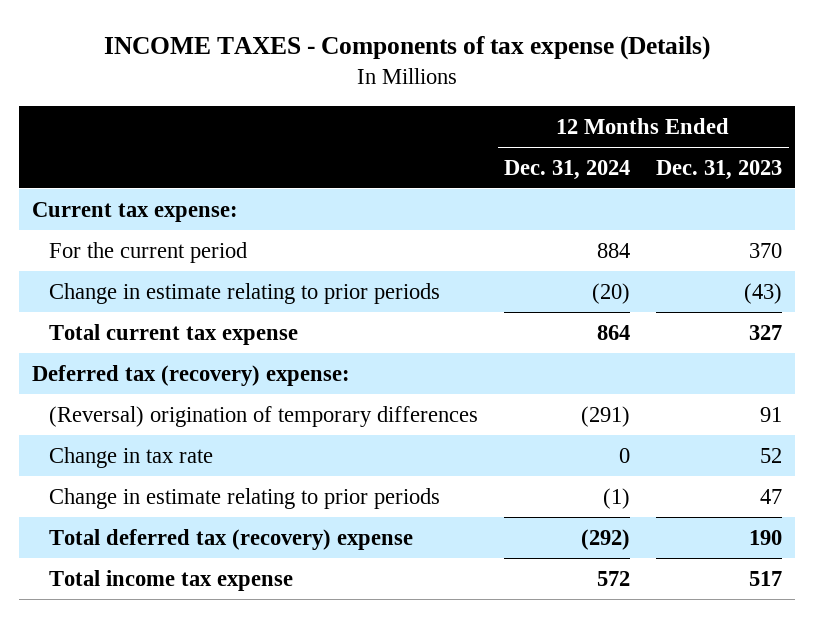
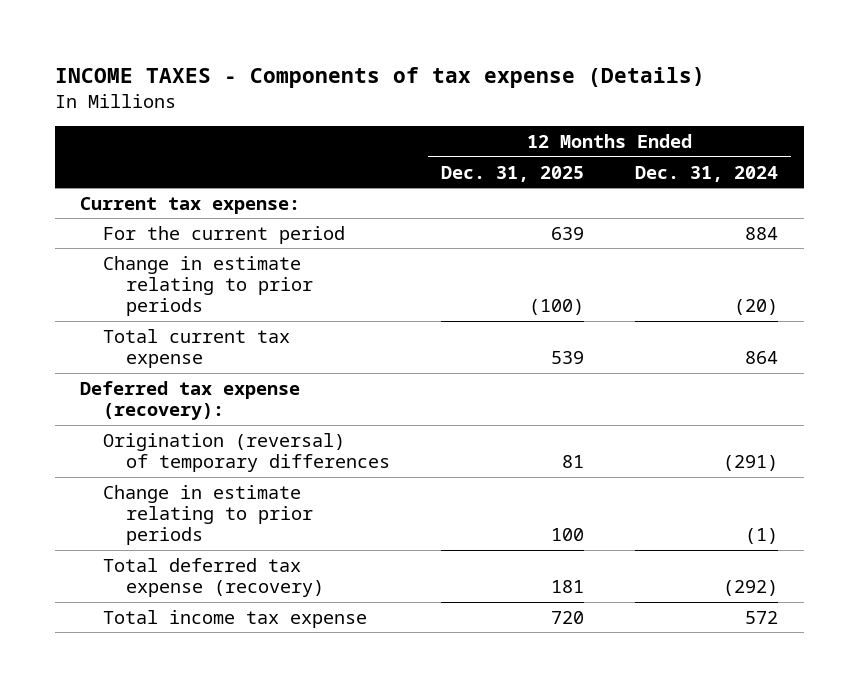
- | 12 Months Ended Dec. 31, 2024 | 12 Months Ended Dec. 31, 2023
+ | 12 Months Ended Dec. 31, 2025 | 12 Months Ended Dec. 31, 2024
- Deferred tax (recovery) expense:
- (Reversal) origination of temporary differences | (291) | 91
- Change in tax rate | 0 | 52
+ Deferred tax expense (recovery):
+ Origination (reversal) of temporary differences | 81 | (291)
- Total deferred tax (recovery) expense | (292) | 190
+ Total deferred tax expense (recovery) | 181 | (292)

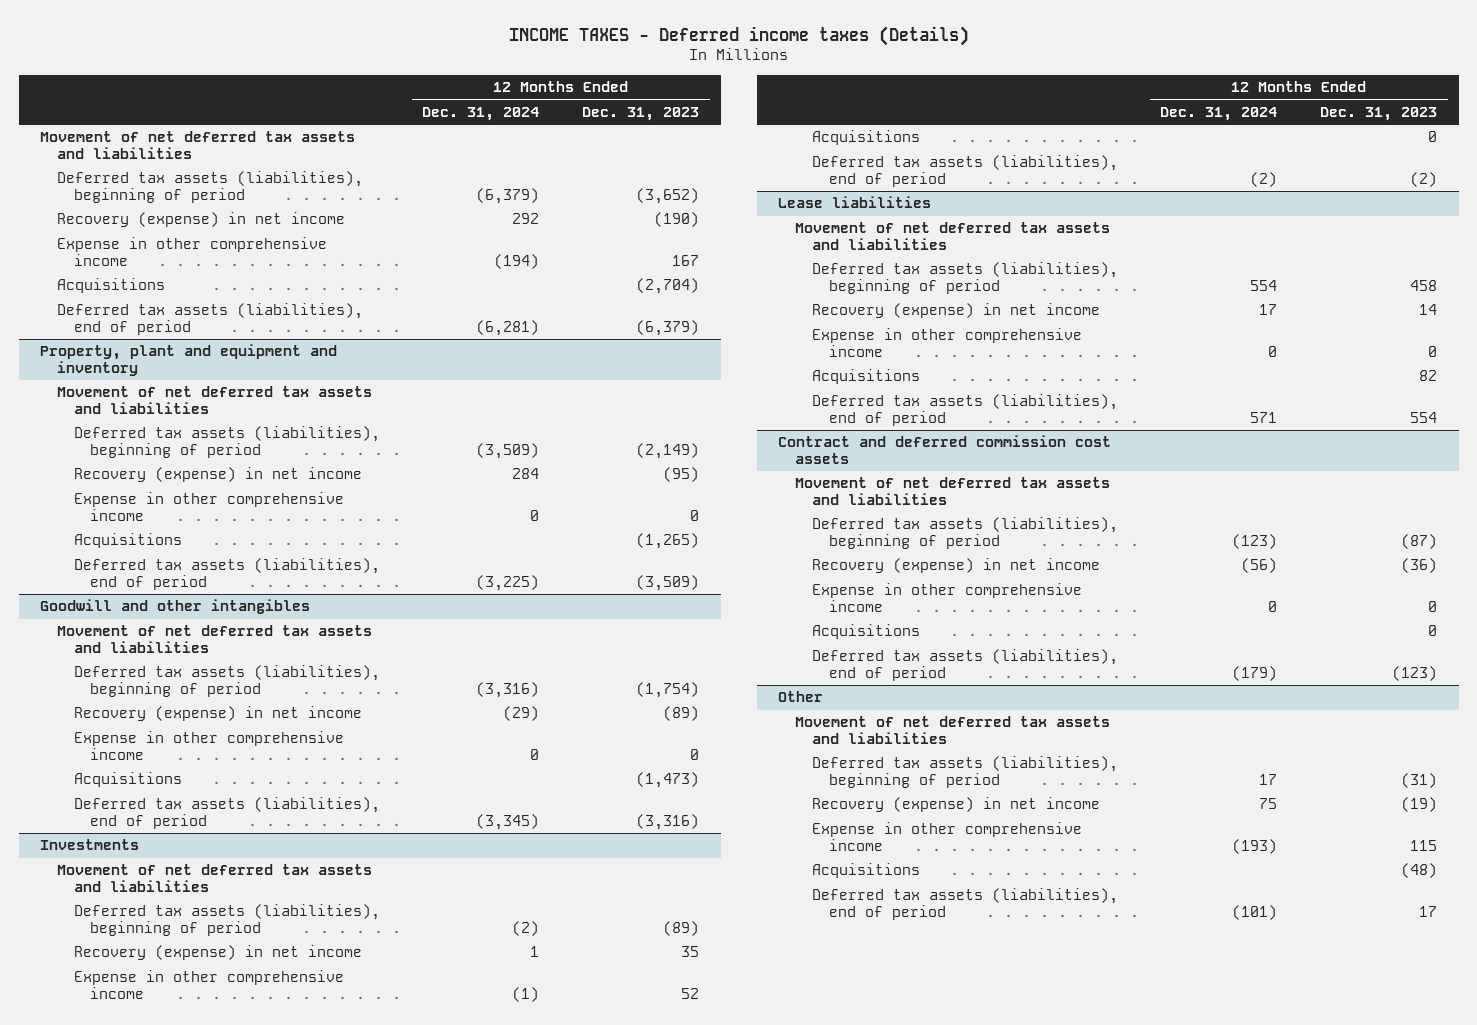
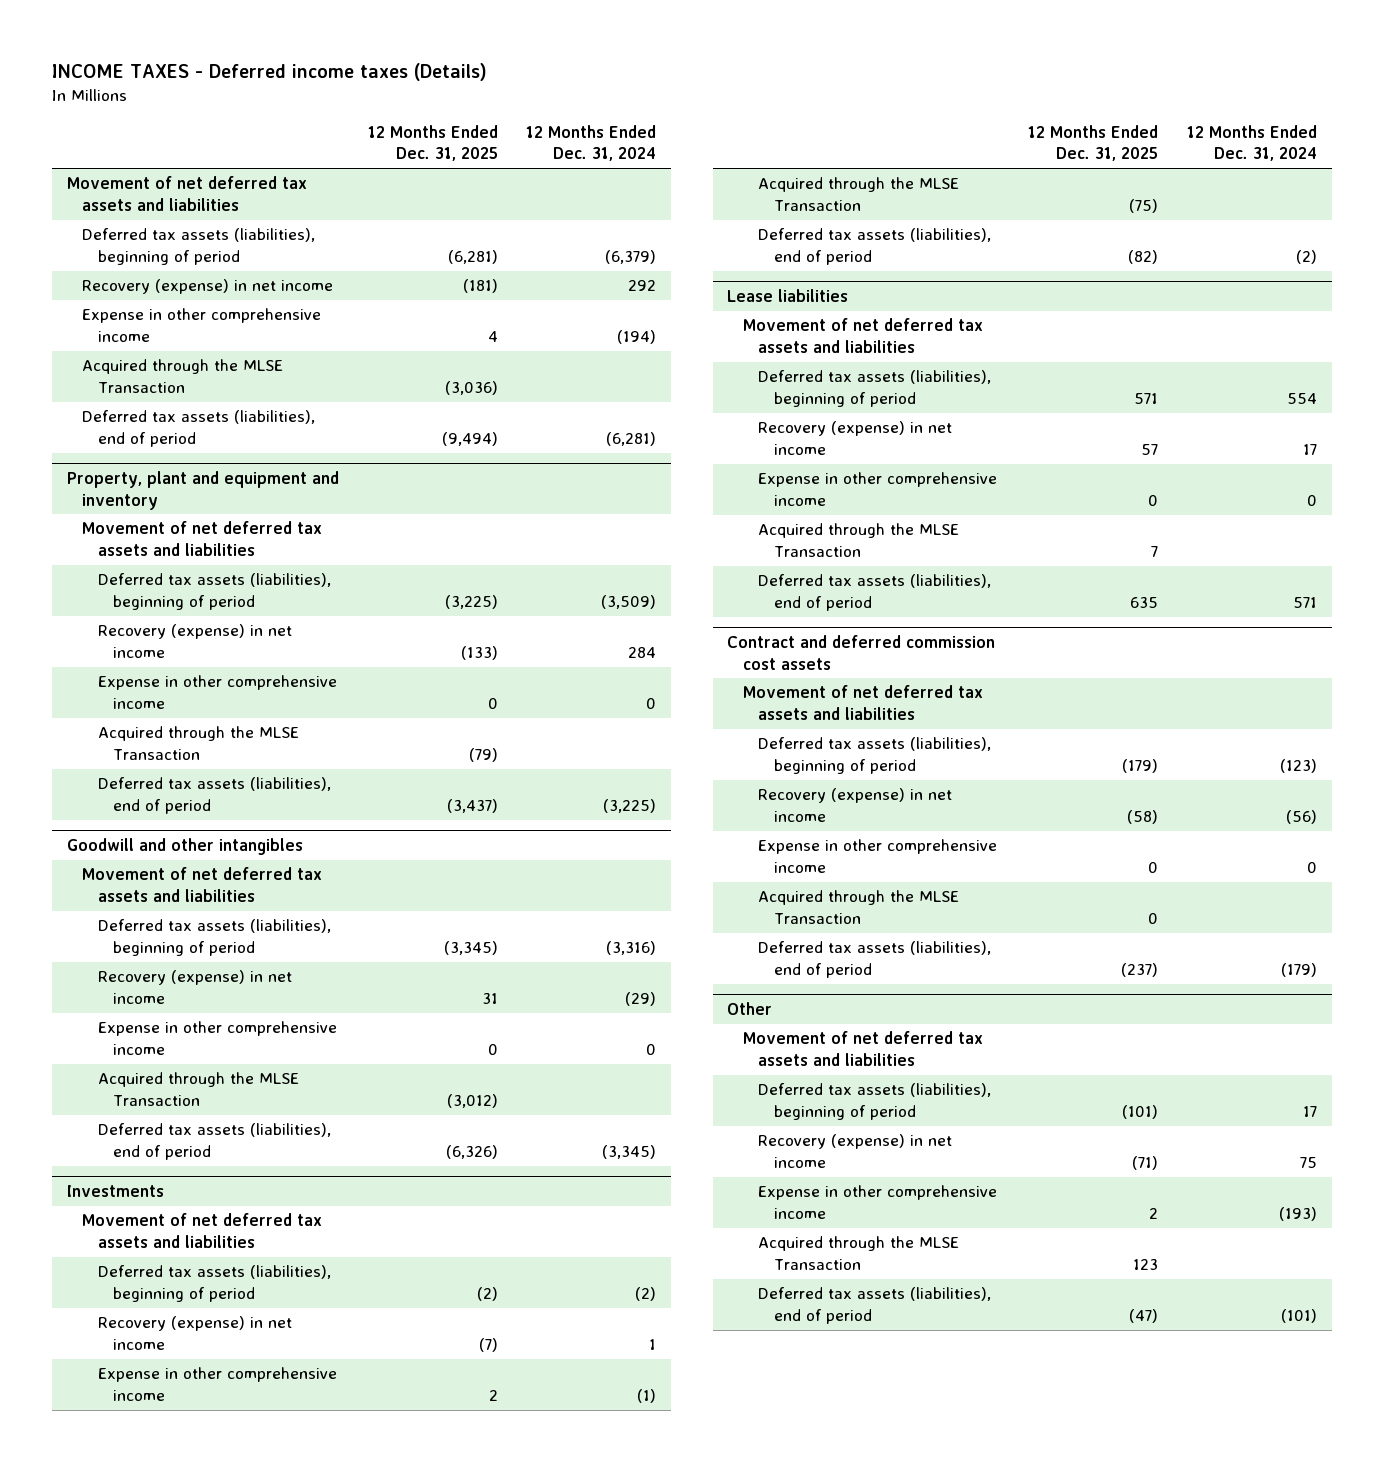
- | 12 Months Ended Dec. 31, 2024 | 12 Months Ended Dec. 31, 2023
+ | 12 Months Ended Dec. 31, 2025 | 12 Months Ended Dec. 31, 2024
- Acquisitions | | (2,704)
+ Acquired through the MLSE Transaction | (3,036) |
@ Property, plant and equipment and inventory
- Acquisitions | | (1,265)
+ Acquired through the MLSE Transaction | (79) |
@ Goodwill and other intangibles
- Acquisitions | | (1,473)
+ Acquired through the MLSE Transaction | (3,012) |
@ Investments
- Acquisitions | | 0
+ Acquired through the MLSE Transaction | (75) |
@ Lease liabilities
- Acquisitions | | 82
+ Acquired through the MLSE Transaction | 7 |
@ Contract and deferred commission cost assets
- Acquisitions | | 0
+ Acquired through the MLSE Transaction | 0 |
@ Other
- Acquisitions | | (48)
+ Acquired through the MLSE Transaction | 123 |

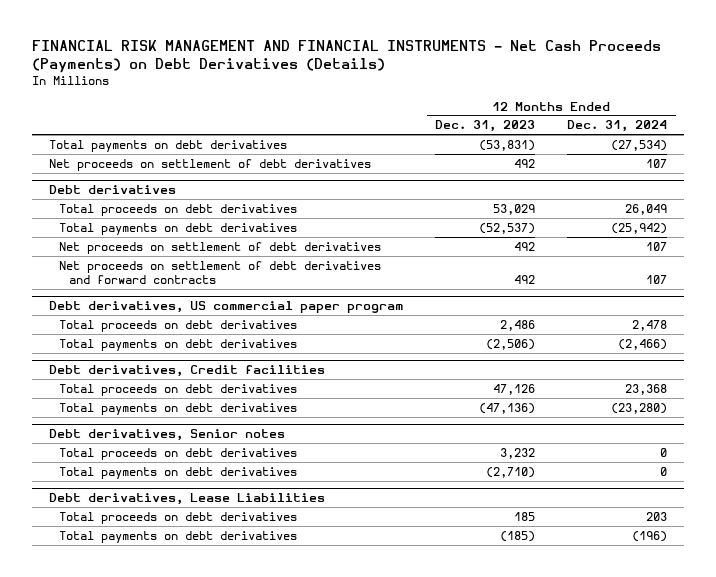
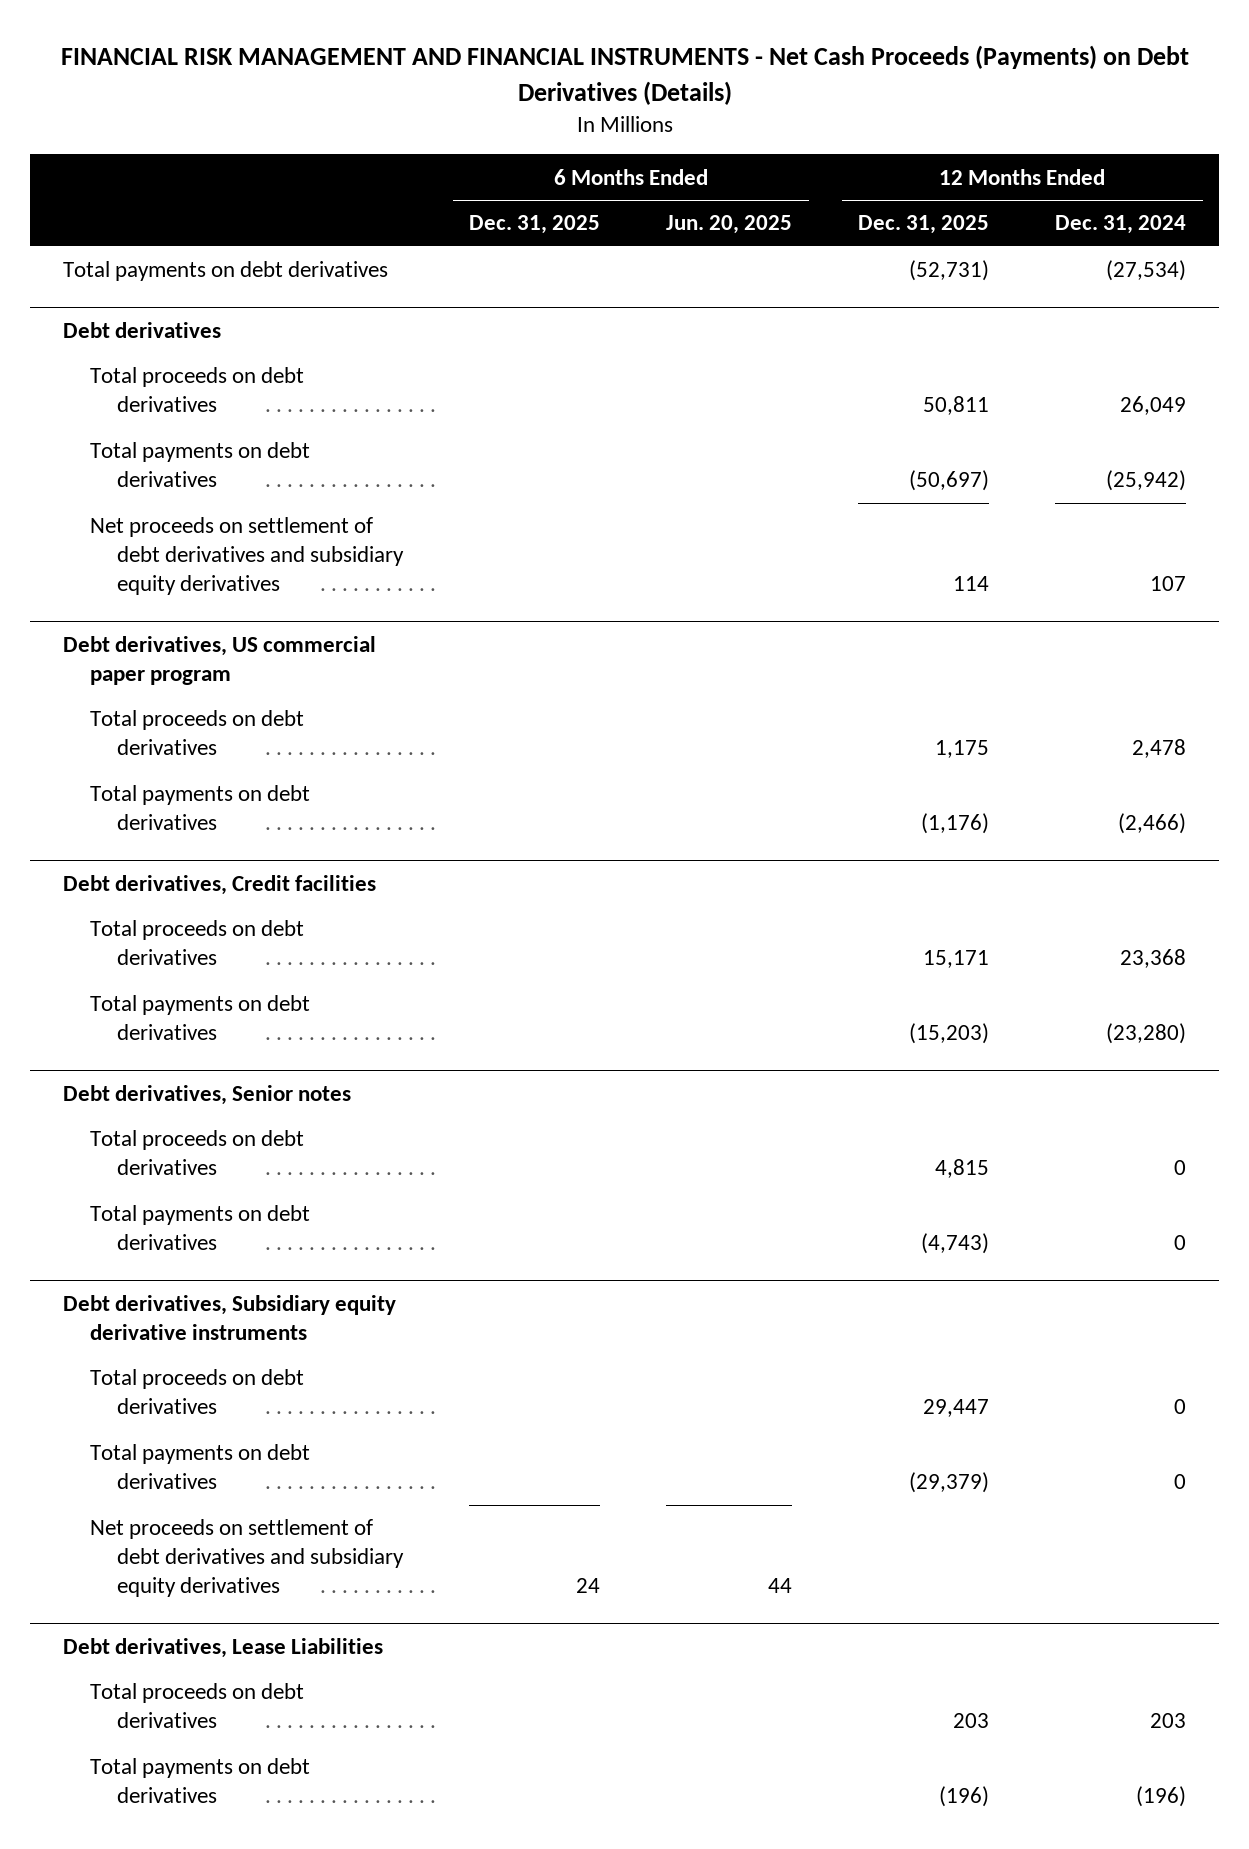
- | 12 Months Ended Dec. 31, 2023 | 12 Months Ended Dec. 31, 2024
+ | 6 Months Ended Dec. 31, 2025 | 6 Months Ended Jun. 20, 2025 | 12 Months Ended Dec. 31, 2025 | 12 Months Ended Dec. 31, 2024
- Net proceeds on settlement of debt derivatives | 492 | 107
@ Debt derivatives
- Net proceeds on settlement of debt derivatives | 492 | 107
- Net proceeds on settlement of debt derivatives and forward contracts | 492 | 107
+ Net proceeds on settlement of debt derivatives and subsidiary equity derivatives | | | 114 | 107
+ Debt derivatives, Subsidiary equity derivative instruments
+ Total proceeds on debt derivatives | | | 29,447 | 0
+ Total payments on debt derivatives | | | (29,379) | 0
+ Net proceeds on settlement of debt derivatives and subsidiary equity derivatives | 24 | 44 | |

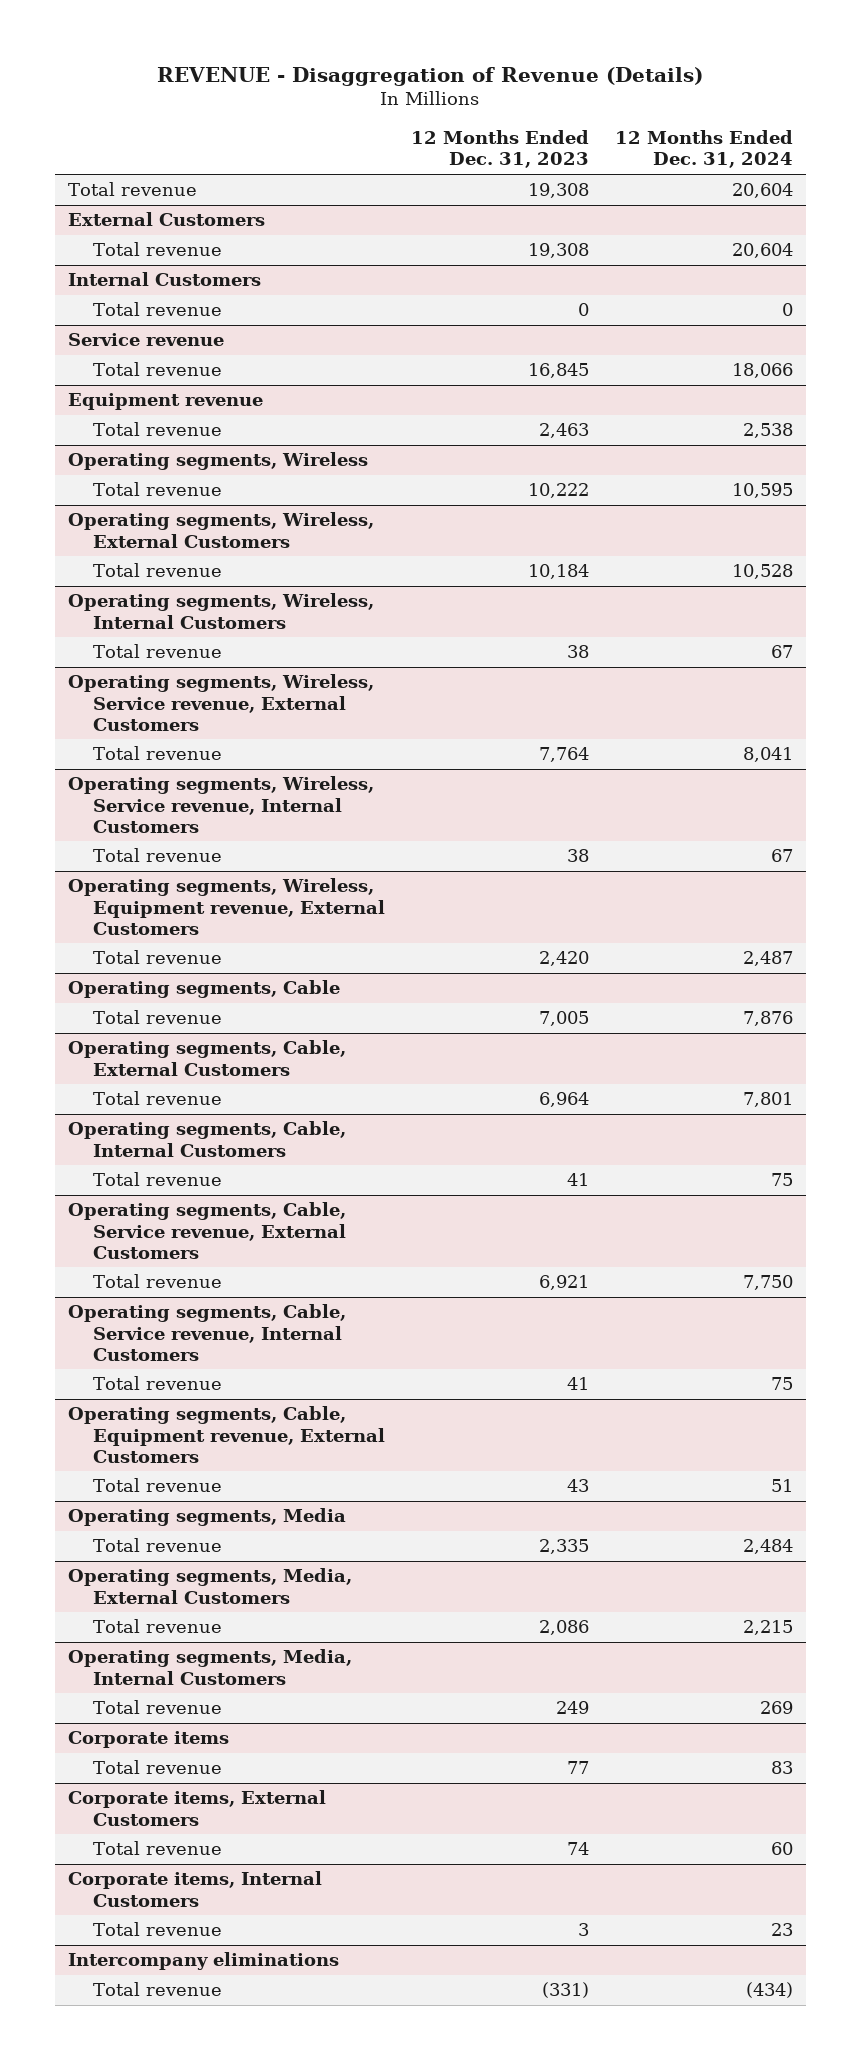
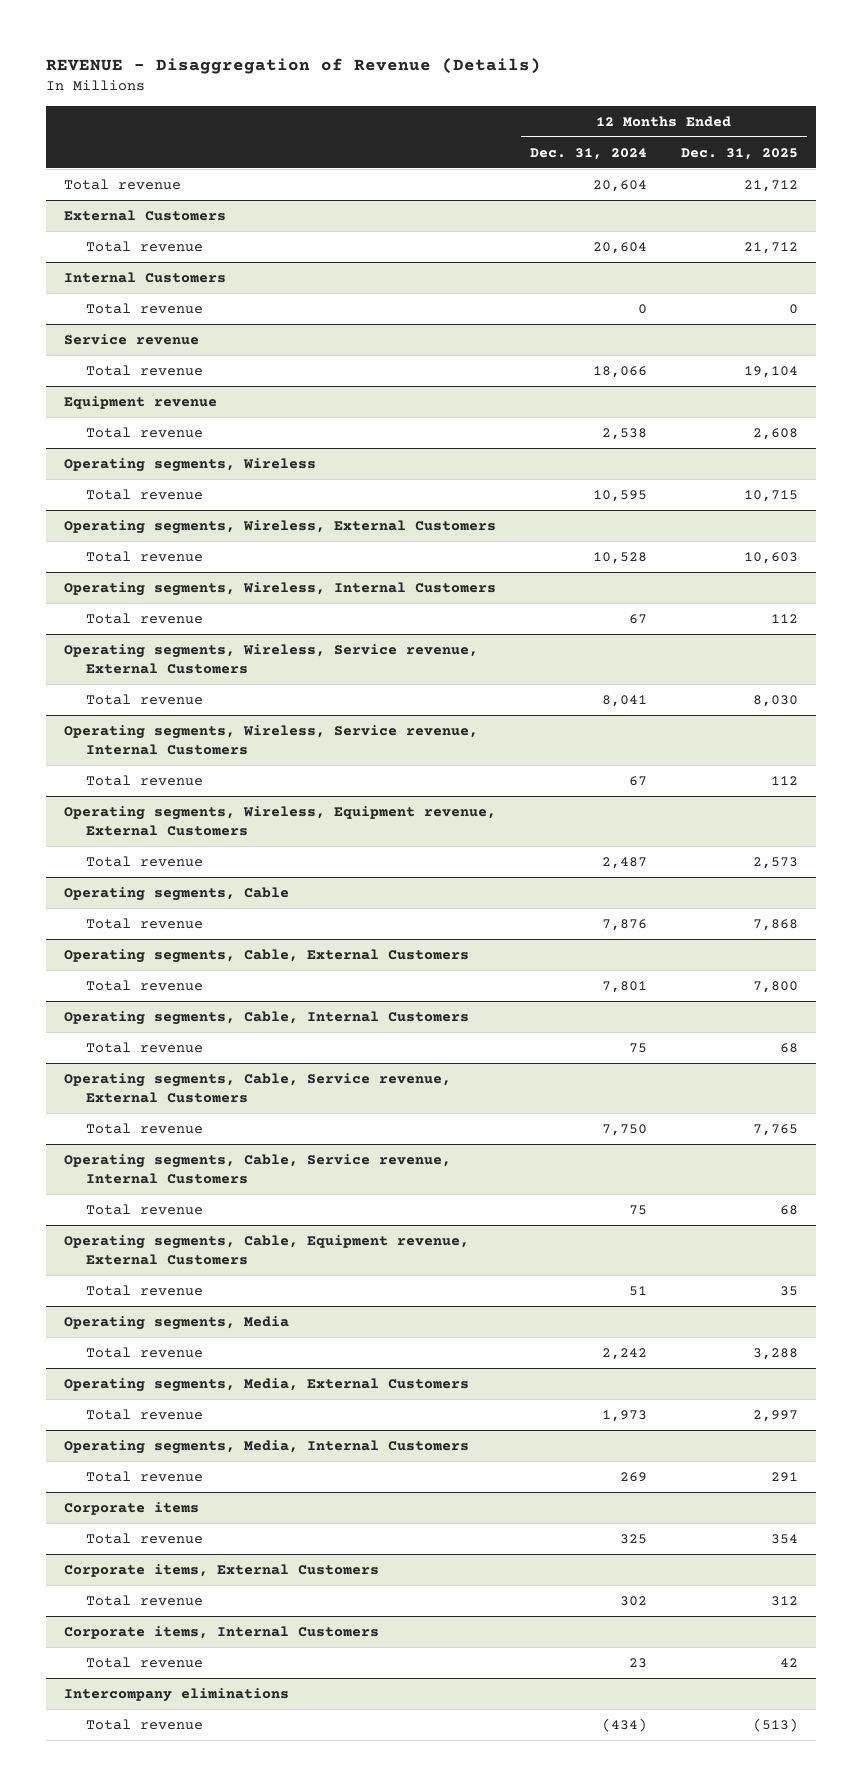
- | 12 Months Ended Dec. 31, 2023 | 12 Months Ended Dec. 31, 2024
+ | 12 Months Ended Dec. 31, 2024 | 12 Months Ended Dec. 31, 2025
@ Operating segments, Media
- Total revenue | 2,335 | 2,484
+ Total revenue | 2,242 | 3,288
@ Operating segments, Media, External Customers
- Total revenue | 2,086 | 2,215
+ Total revenue | 1,973 | 2,997
@ Corporate items
- Total revenue | 77 | 83
+ Total revenue | 325 | 354
@ Corporate items, External Customers
- Total revenue | 74 | 60
+ Total revenue | 302 | 312

